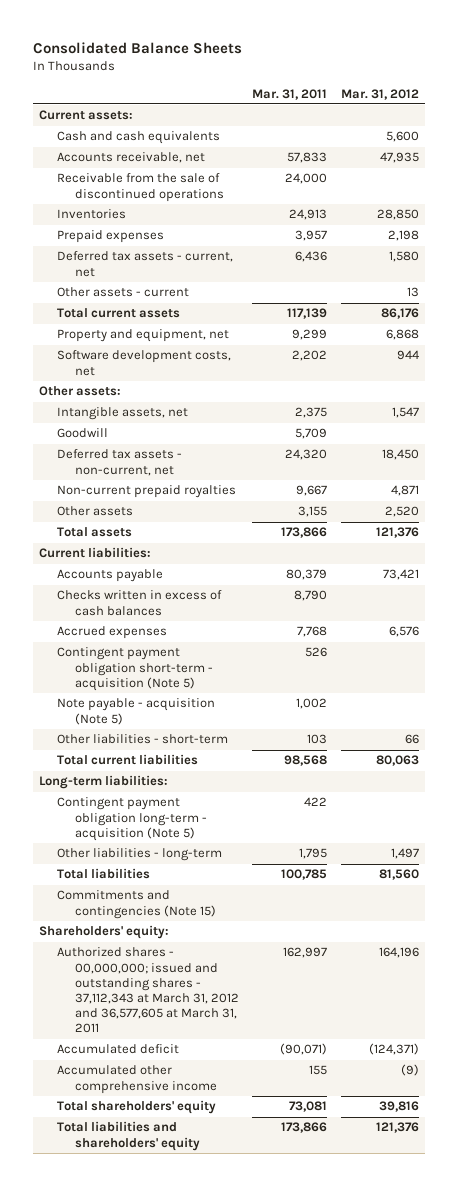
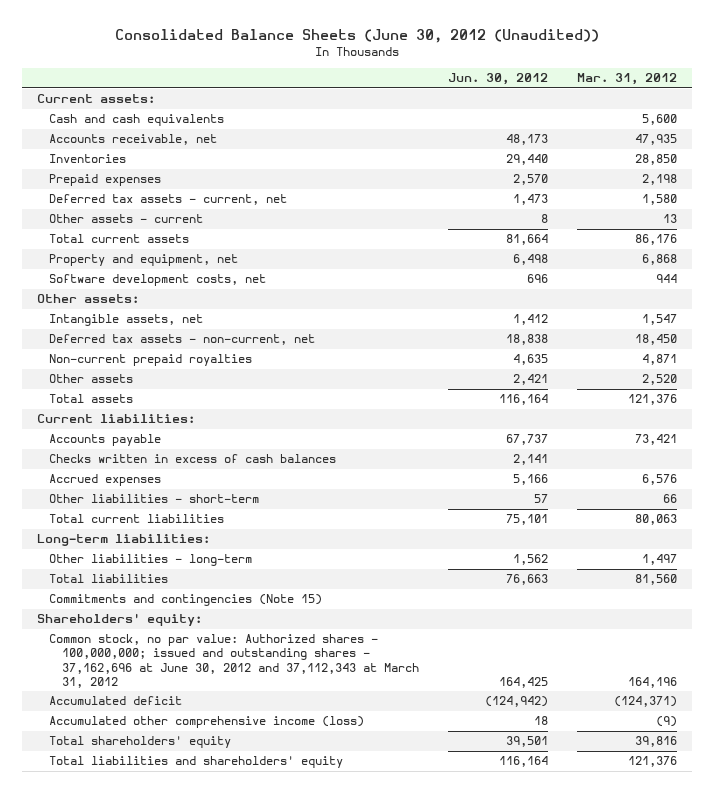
- Consolidated Balance Sheets
+ Consolidated Balance Sheets (June 30, 2012 (Unaudited))
- | Mar. 31, 2011 | Mar. 31, 2012
+ | Jun. 30, 2012 | Mar. 31, 2012
- Receivable from the sale of discontinued operations | 24,000 |
- Goodwill | 5,709 |
- Contingent payment obligation short-term - acquisition (Note 5) | 526 |
- Note payable - acquisition (Note 5) | 1,002 |
- Contingent payment obligation long-term - acquisition (Note 5) | 422 |
- Authorized shares - 00,000,000; issued and outstanding shares - 37,112,343 at March 31, 2012 and 36,577,605 at March 31, 2011 | 162,997 | 164,196
+ Common stock, no par value: Authorized shares - 100,000,000; issued and outstanding shares - 37,162,696 at June 30, 2012 and 37,112,343 at March 31, 2012 | 164,425 | 164,196
- Accumulated other comprehensive income | 155 | (9)
+ Accumulated other comprehensive income (loss) | 18 | (9)

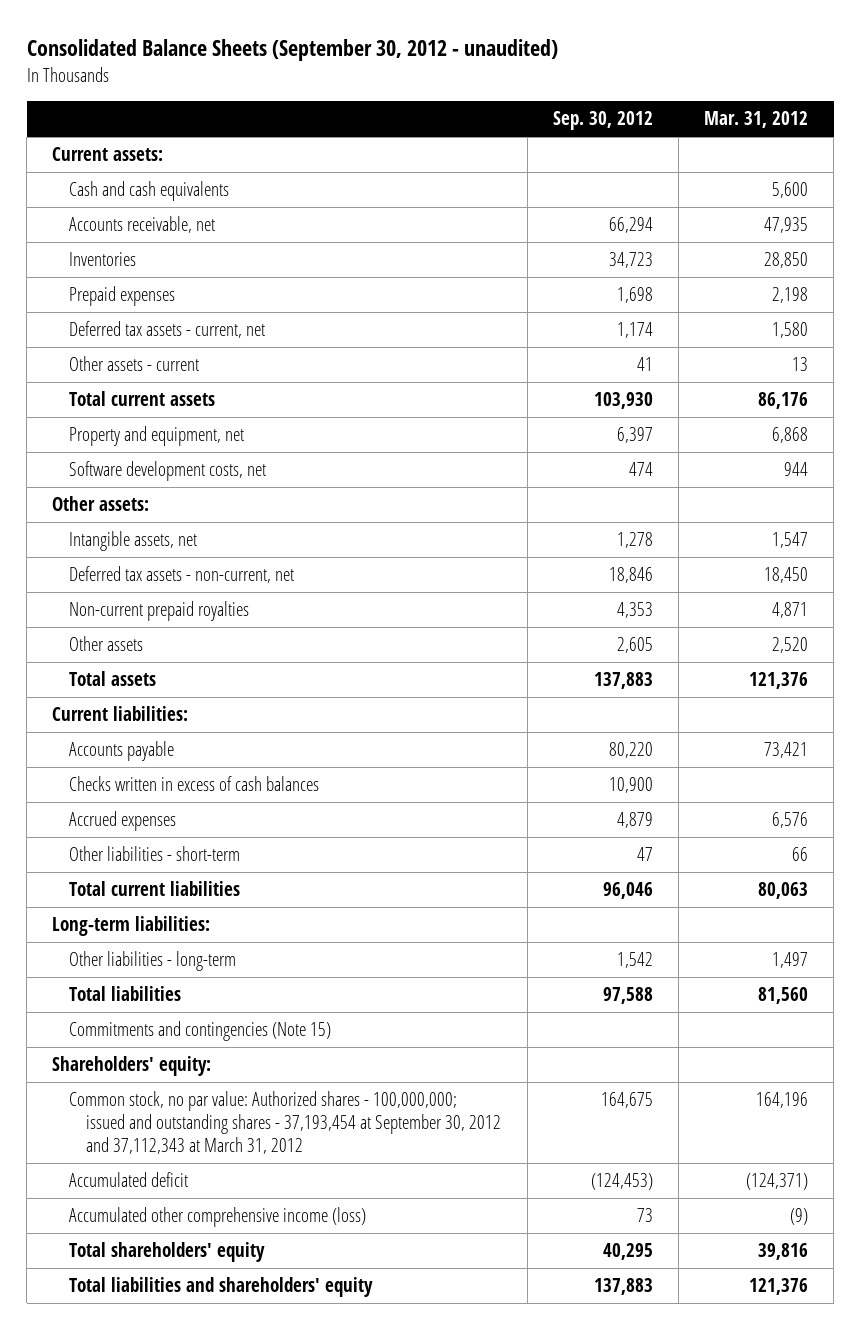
- Consolidated Balance Sheets (June 30, 2012 (Unaudited))
+ Consolidated Balance Sheets (September 30, 2012 - unaudited)
- | Jun. 30, 2012 | Mar. 31, 2012
+ | Sep. 30, 2012 | Mar. 31, 2012
- Common stock, no par value: Authorized shares - 100,000,000; issued and outstanding shares - 37,162,696 at June 30, 2012 and 37,112,343 at March 31, 2012 | 164,425 | 164,196
+ Common stock, no par value: Authorized shares - 100,000,000; issued and outstanding shares - 37,193,454 at September 30, 2012 and 37,112,343 at March 31, 2012 | 164,675 | 164,196

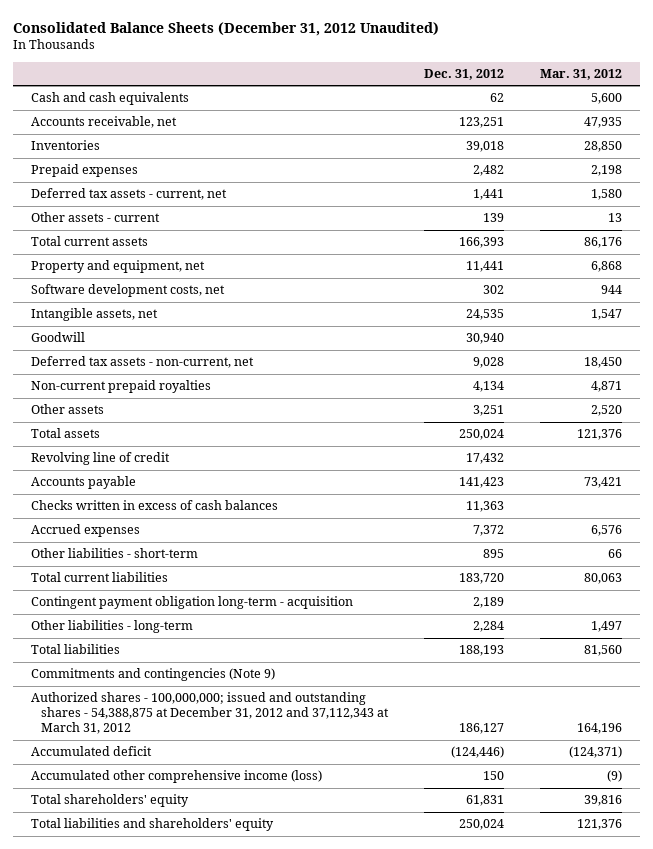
- Consolidated Balance Sheets (September 30, 2012 - unaudited)
+ Consolidated Balance Sheets (December 31, 2012 Unaudited)
- | Sep. 30, 2012 | Mar. 31, 2012
+ | Dec. 31, 2012 | Mar. 31, 2012
- Current assets:
- Other assets:
+ Goodwill | 30,940 |
- Current liabilities:
+ Revolving line of credit | 17,432 |
- Long-term liabilities:
+ Contingent payment obligation long-term - acquisition | 2,189 |
- Commitments and contingencies (Note 15)
- Shareholders' equity:
- Common stock, no par value: Authorized shares - 100,000,000; issued and outstanding shares - 37,193,454 at September 30, 2012 and 37,112,343 at March 31, 2012 | 164,675 | 164,196
+ Commitments and contingencies (Note 9)
+ Authorized shares - 100,000,000; issued and outstanding shares - 54,388,875 at December 31, 2012 and 37,112,343 at March 31, 2012 | 186,127 | 164,196

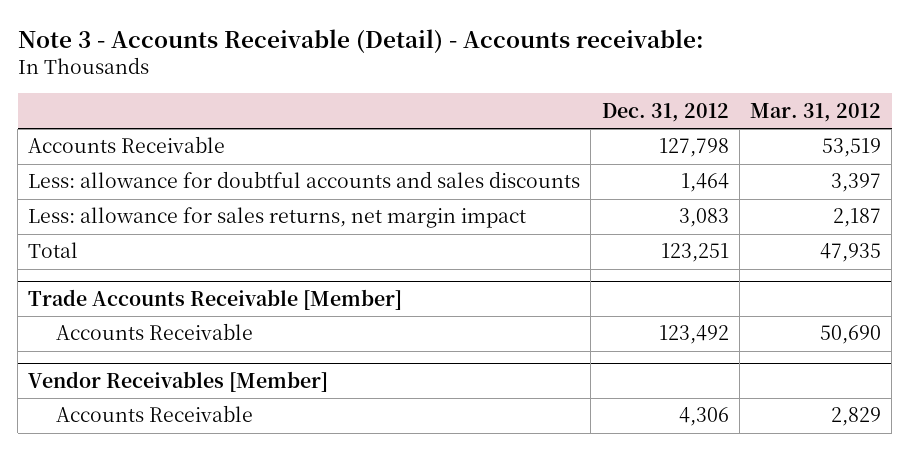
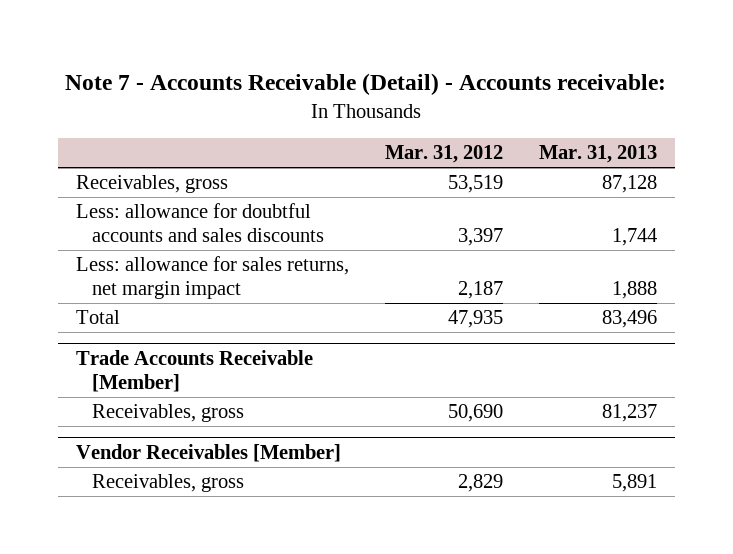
- Note 3 - Accounts Receivable (Detail) - Accounts receivable:
+ Note 7 - Accounts Receivable (Detail) - Accounts receivable:
- | Dec. 31, 2012 | Mar. 31, 2012
+ | Mar. 31, 2012 | Mar. 31, 2013
- Accounts Receivable | 127,798 | 53,519
+ Receivables, gross | 53,519 | 87,128
@ Trade Accounts Receivable [Member]
- Accounts Receivable | 123,492 | 50,690
+ Receivables, gross | 50,690 | 81,237
@ Vendor Receivables [Member]
- Accounts Receivable | 4,306 | 2,829
+ Receivables, gross | 2,829 | 5,891

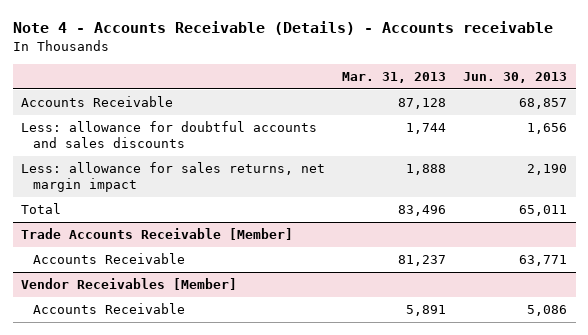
- Note 7 - Accounts Receivable (Detail) - Accounts receivable:
+ Note 4 - Accounts Receivable (Details) - Accounts receivable
- | Mar. 31, 2012 | Mar. 31, 2013
+ | Mar. 31, 2013 | Jun. 30, 2013
- Receivables, gross | 53,519 | 87,128
+ Accounts Receivable | 87,128 | 68,857
@ Trade Accounts Receivable [Member]
- Receivables, gross | 50,690 | 81,237
+ Accounts Receivable | 81,237 | 63,771
@ Vendor Receivables [Member]
- Receivables, gross | 2,829 | 5,891
+ Accounts Receivable | 5,891 | 5,086

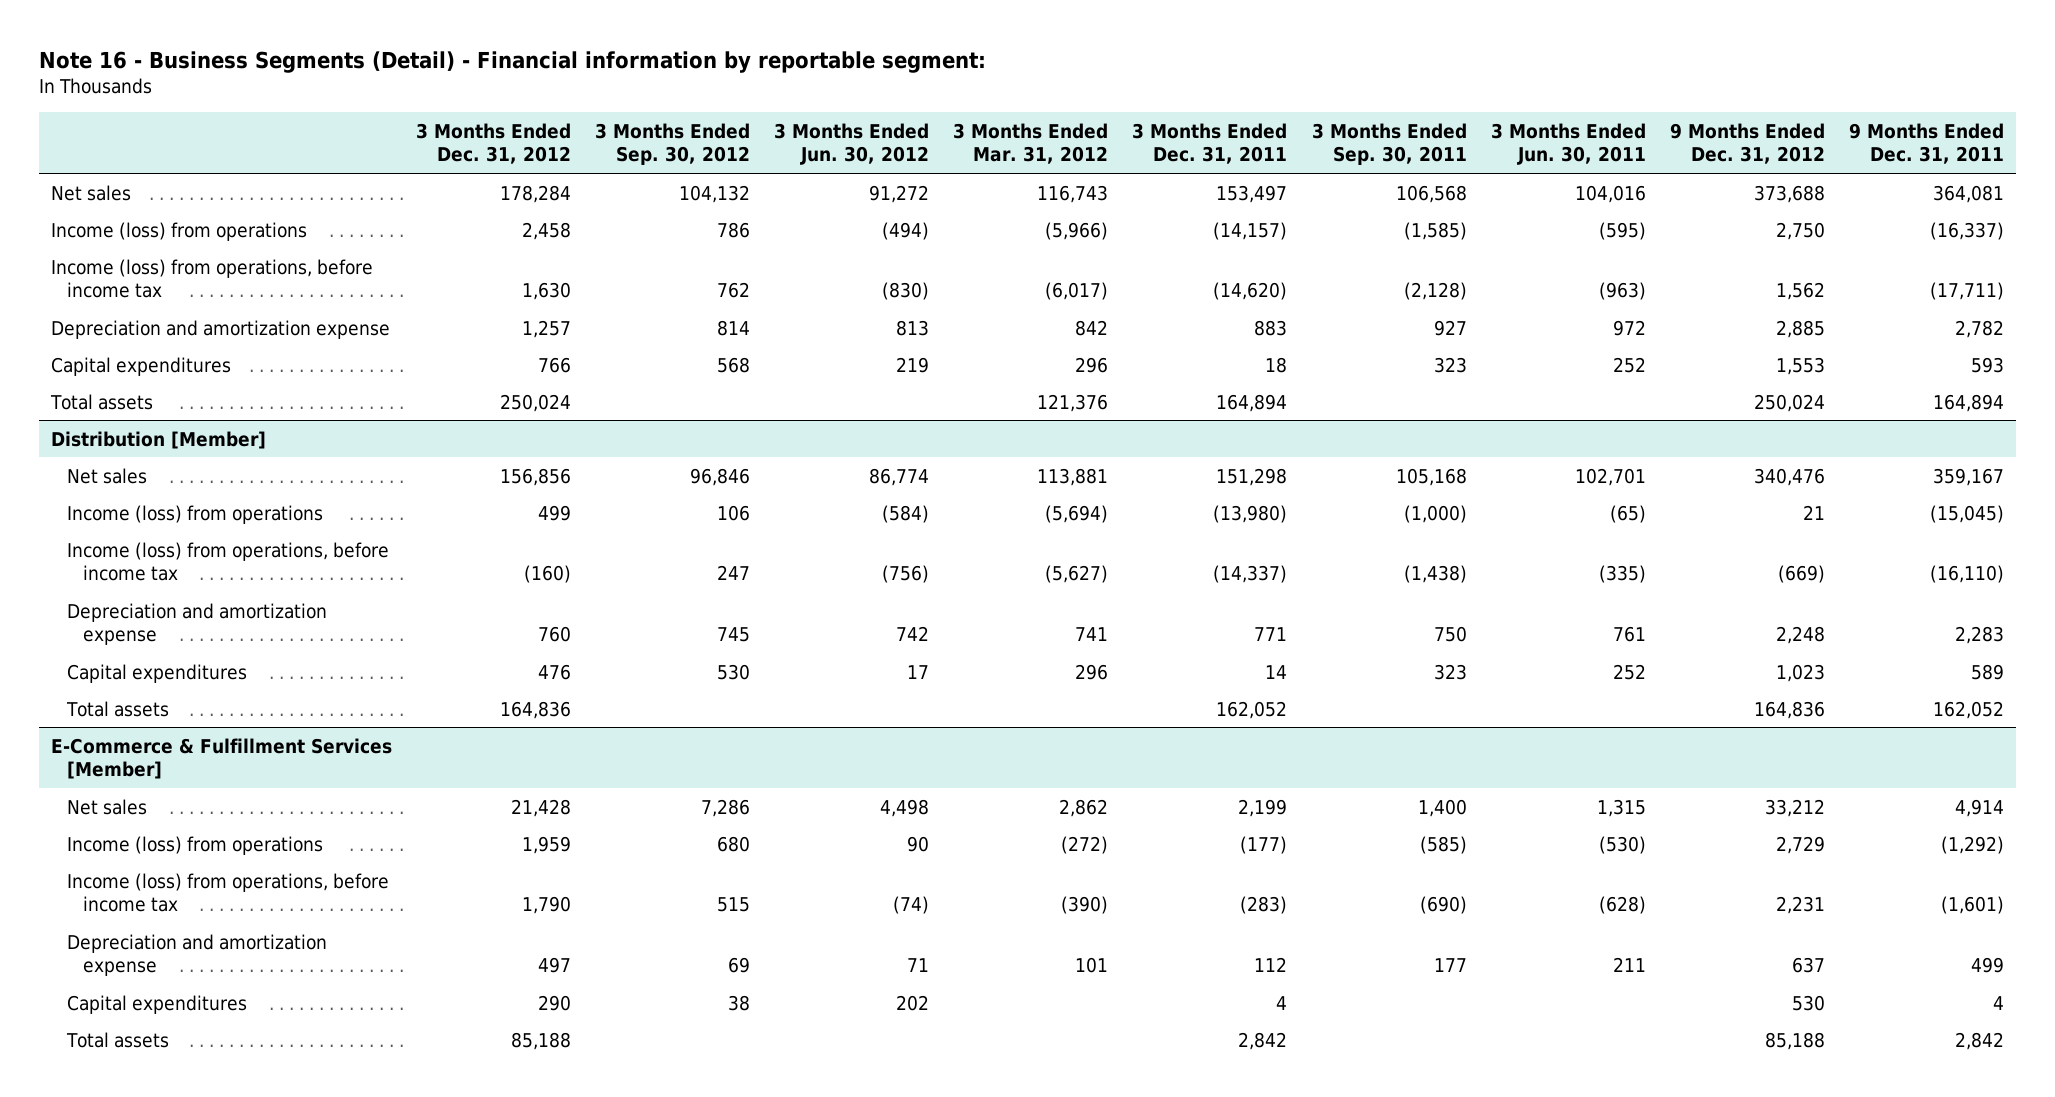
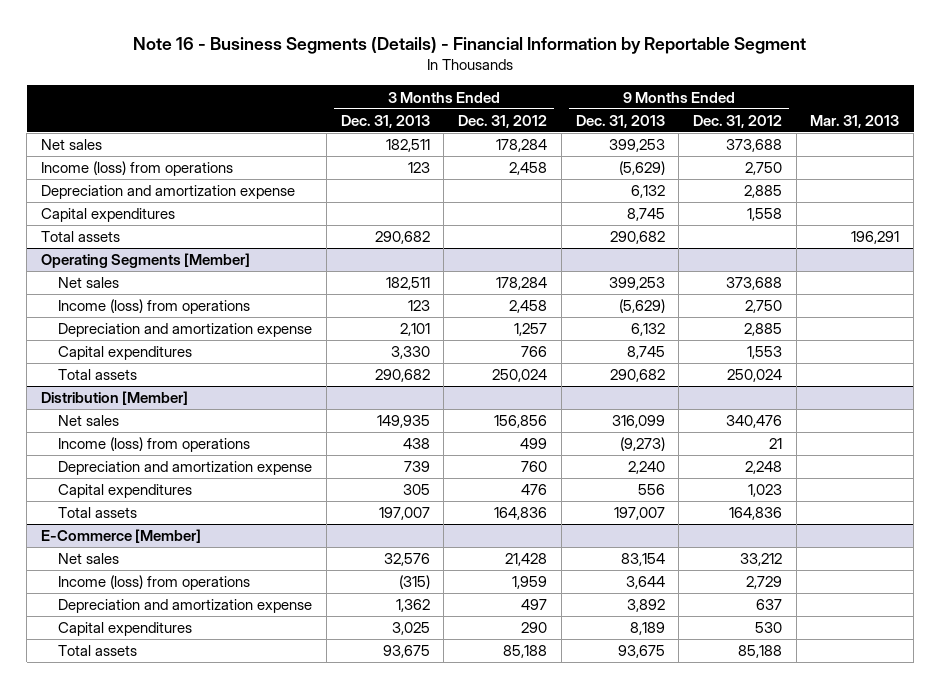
- Note 16 - Business Segments (Detail) - Financial information by reportable segment:
+ Note 16 - Business Segments (Details) - Financial Information by Reportable Segment
- | 3 Months Ended Dec. 31, 2012 | 3 Months Ended Sep. 30, 2012 | 3 Months Ended Jun. 30, 2012 | 3 Months Ended Mar. 31, 2012 | 3 Months Ended Dec. 31, 2011 | 3 Months Ended Sep. 30, 2011 | 3 Months Ended Jun. 30, 2011 | 9 Months Ended Dec. 31, 2012 | 9 Months Ended Dec. 31, 2011
+ | 3 Months Ended Dec. 31, 2013 | 3 Months Ended Dec. 31, 2012 | 9 Months Ended Dec. 31, 2013 | 9 Months Ended Dec. 31, 2012 | Mar. 31, 2013
- Income (loss) from operations, before income tax | 1,630 | 762 | (830) | (6,017) | (14,620) | (2,128) | (963) | 1,562 | (17,711)
+ Depreciation and amortization expense | | | 6,132 | 2,885 |
+ Capital expenditures | | | 8,745 | 1,558 |
+ Total assets | 290,682 | | 290,682 | | 196,291
+ Operating Segments [Member]
+ Net sales | 182,511 | 178,284 | 399,253 | 373,688 |
+ Income (loss) from operations | 123 | 2,458 | (5,629) | 2,750 |
@ Distribution [Member]
- Income (loss) from operations, before income tax | (160) | 247 | (756) | (5,627) | (14,337) | (1,438) | (335) | (669) | (16,110)
- E-Commerce & Fulfillment Services [Member]
+ E-Commerce [Member]
- Income (loss) from operations, before income tax | 1,790 | 515 | (74) | (390) | (283) | (690) | (628) | 2,231 | (1,601)

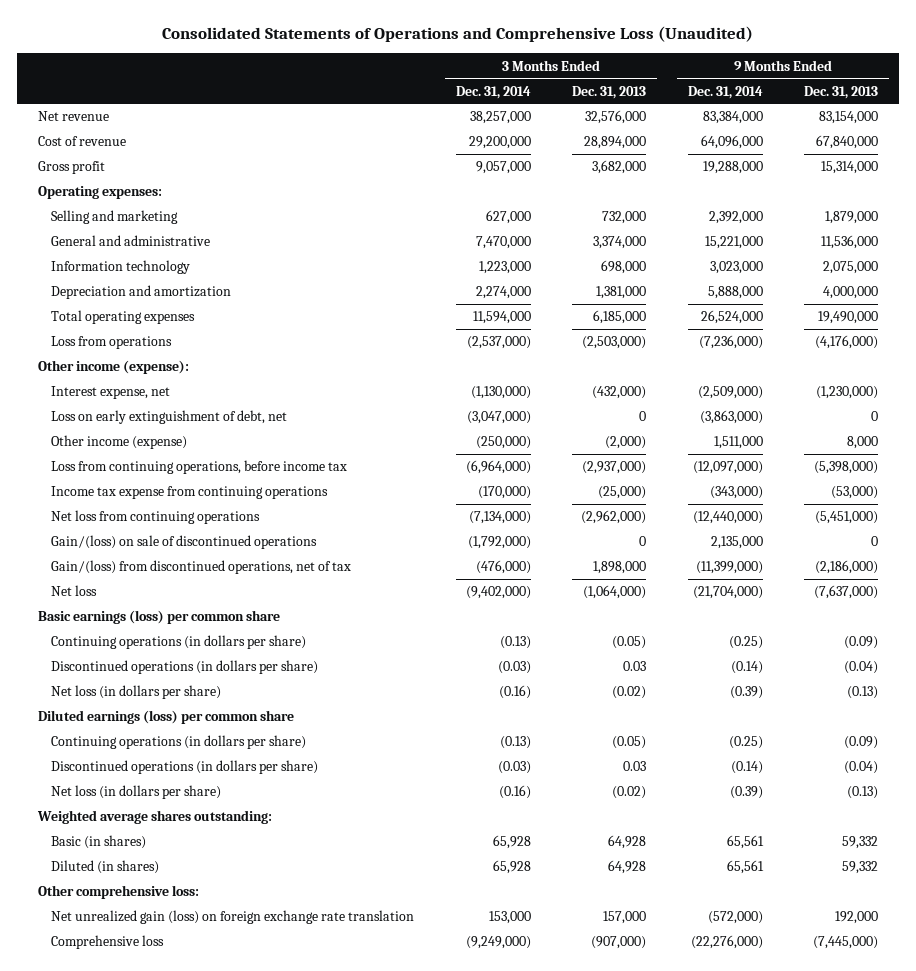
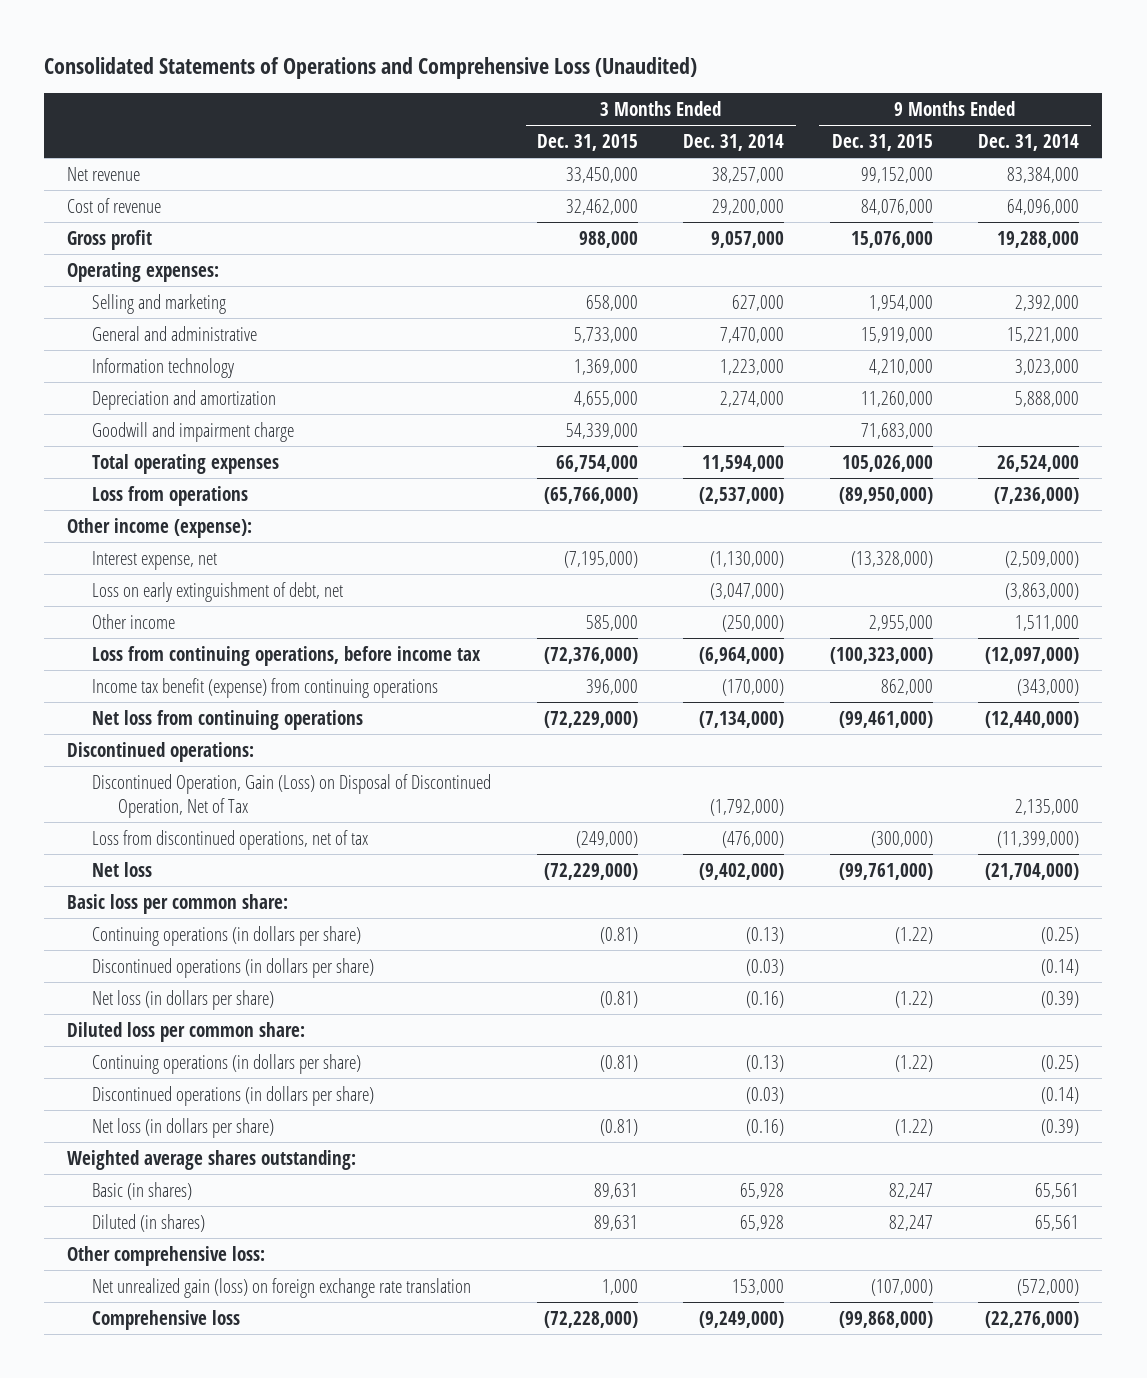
- | 3 Months Ended Dec. 31, 2014 | 3 Months Ended Dec. 31, 2013 | 9 Months Ended Dec. 31, 2014 | 9 Months Ended Dec. 31, 2013
+ | 3 Months Ended Dec. 31, 2015 | 3 Months Ended Dec. 31, 2014 | 9 Months Ended Dec. 31, 2015 | 9 Months Ended Dec. 31, 2014
+ Goodwill and impairment charge | 54,339,000 | | 71,683,000 |
- Other income (expense) | (250,000) | (2,000) | 1,511,000 | 8,000
+ Other income | 585,000 | (250,000) | 2,955,000 | 1,511,000
- Income tax expense from continuing operations | (170,000) | (25,000) | (343,000) | (53,000)
+ Income tax benefit (expense) from continuing operations | 396,000 | (170,000) | 862,000 | (343,000)
- Gain/(loss) on sale of discontinued operations | (1,792,000) | 0 | 2,135,000 | 0
- Gain/(loss) from discontinued operations, net of tax | (476,000) | 1,898,000 | (11,399,000) | (2,186,000)
+ Discontinued operations:
+ Discontinued Operation, Gain (Loss) on Disposal of Discontinued Operation, Net of Tax | | (1,792,000) | | 2,135,000
+ Loss from discontinued operations, net of tax | (249,000) | (476,000) | (300,000) | (11,399,000)
- Basic earnings (loss) per common share
+ Basic loss per common share:
- Diluted earnings (loss) per common share
+ Diluted loss per common share:

